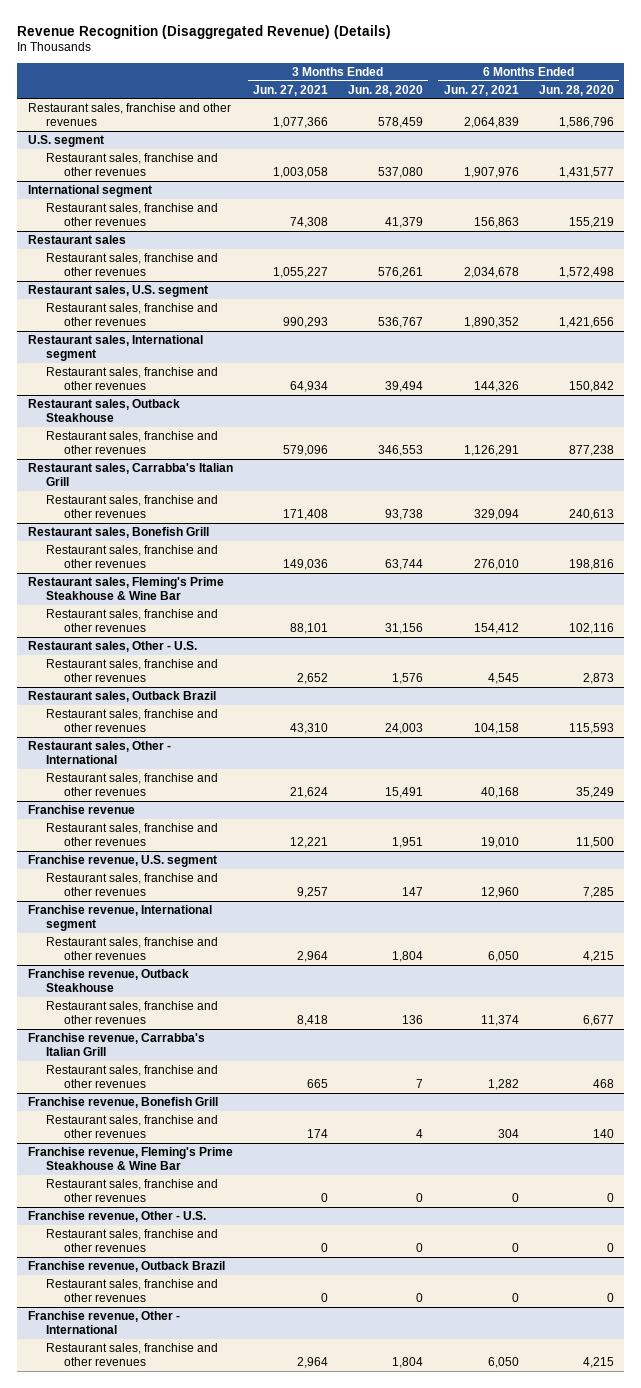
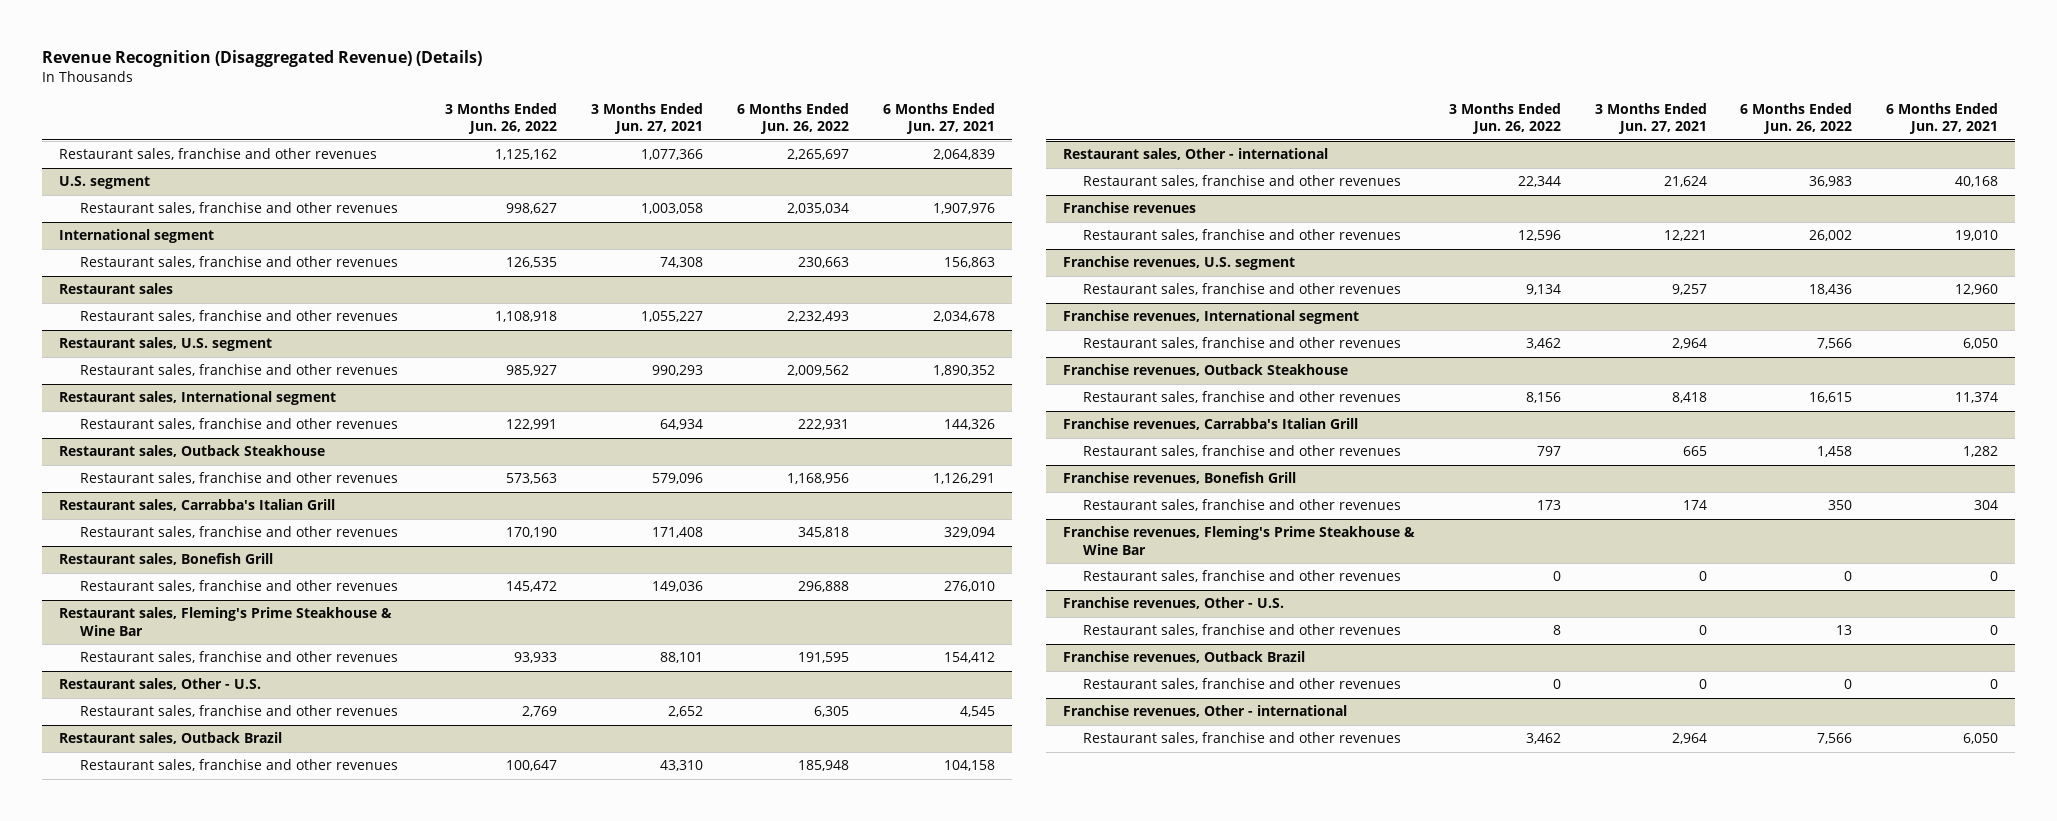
- | 3 Months Ended Jun. 27, 2021 | 3 Months Ended Jun. 28, 2020 | 6 Months Ended Jun. 27, 2021 | 6 Months Ended Jun. 28, 2020
+ | 3 Months Ended Jun. 26, 2022 | 3 Months Ended Jun. 27, 2021 | 6 Months Ended Jun. 26, 2022 | 6 Months Ended Jun. 27, 2021
- Restaurant sales, Other - International
+ Restaurant sales, Other - international
- Franchise revenue
+ Franchise revenues
- Franchise revenue, U.S. segment
+ Franchise revenues, U.S. segment
- Franchise revenue, International segment
+ Franchise revenues, International segment
- Franchise revenue, Outback Steakhouse
+ Franchise revenues, Outback Steakhouse
- Franchise revenue, Carrabba's Italian Grill
+ Franchise revenues, Carrabba's Italian Grill
- Franchise revenue, Bonefish Grill
+ Franchise revenues, Bonefish Grill
- Franchise revenue, Fleming's Prime Steakhouse & Wine Bar
+ Franchise revenues, Fleming's Prime Steakhouse & Wine Bar
- Franchise revenue, Other - U.S.
+ Franchise revenues, Other - U.S.
- Franchise revenue, Outback Brazil
+ Franchise revenues, Outback Brazil
- Franchise revenue, Other - International
+ Franchise revenues, Other - international

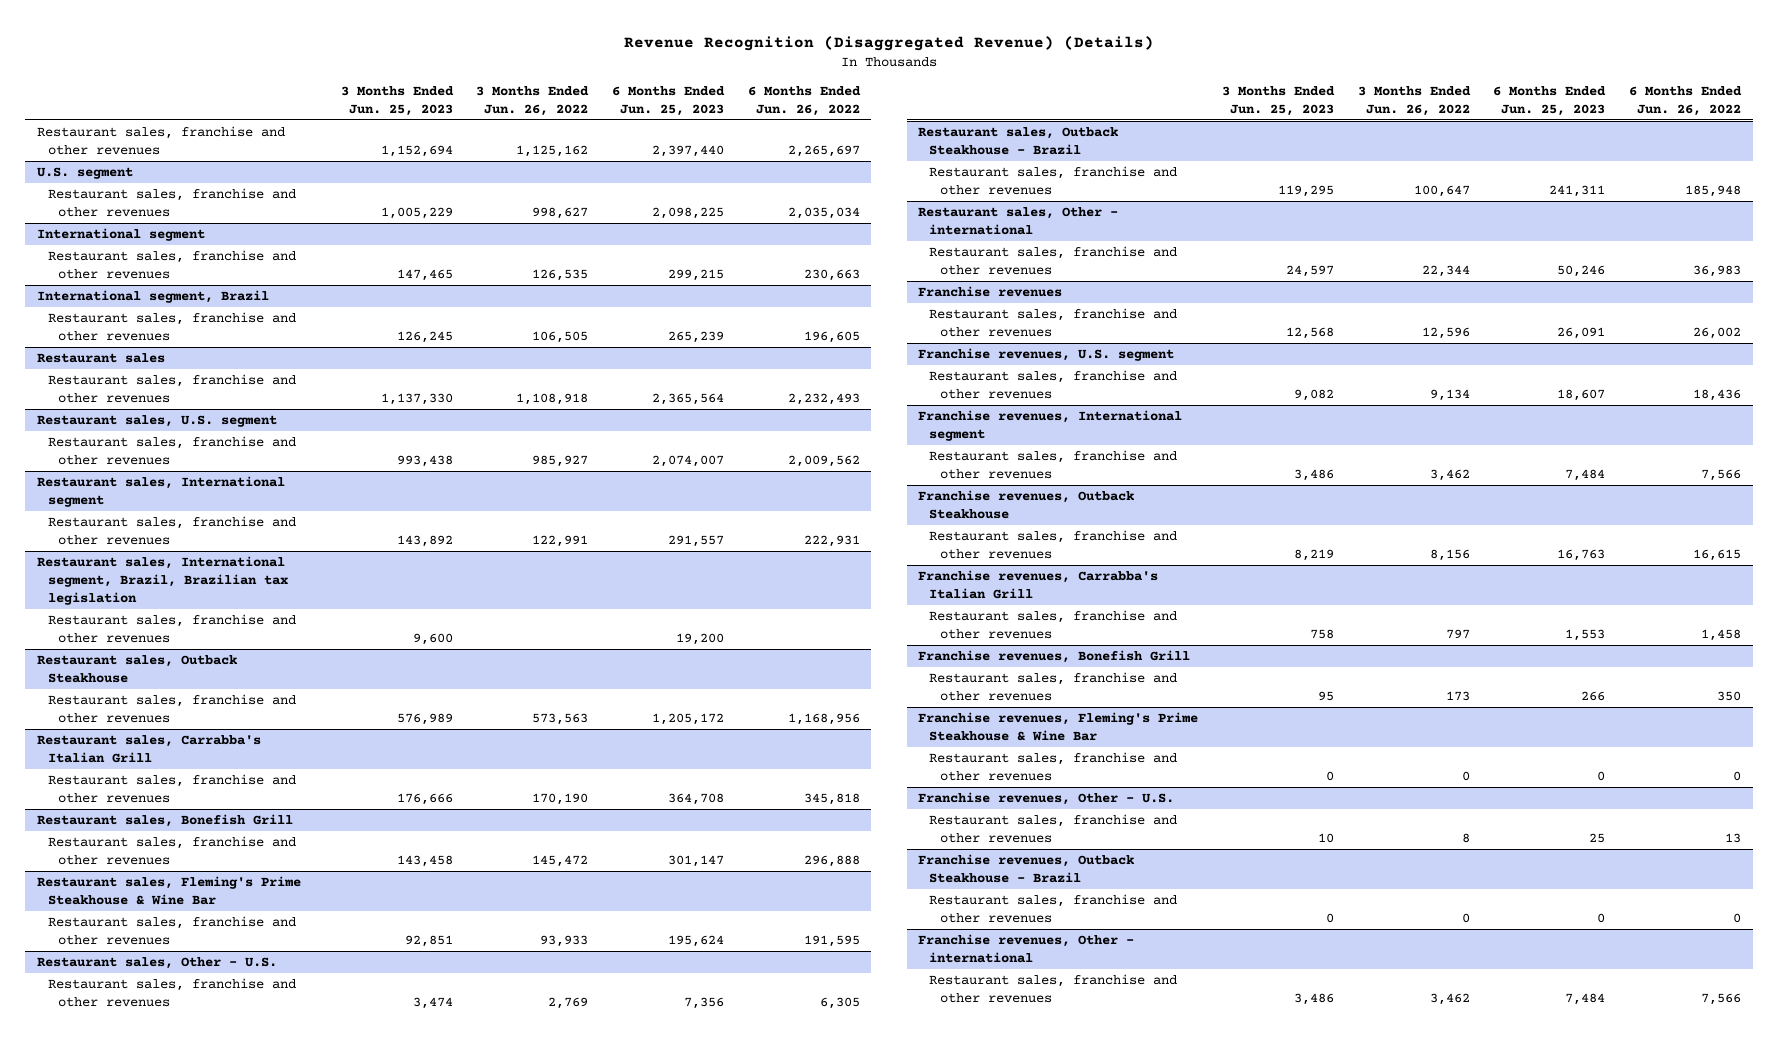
- | 3 Months Ended Jun. 26, 2022 | 3 Months Ended Jun. 27, 2021 | 6 Months Ended Jun. 26, 2022 | 6 Months Ended Jun. 27, 2021
+ | 3 Months Ended Jun. 25, 2023 | 3 Months Ended Jun. 26, 2022 | 6 Months Ended Jun. 25, 2023 | 6 Months Ended Jun. 26, 2022
+ International segment, Brazil
+ Restaurant sales, franchise and other revenues | 126,245 | 106,505 | 265,239 | 196,605
+ Restaurant sales, International segment, Brazil, Brazilian tax legislation
+ Restaurant sales, franchise and other revenues | 9,600 | | 19,200 |
- Restaurant sales, Outback Brazil
+ Restaurant sales, Outback Steakhouse - Brazil
- Franchise revenues, Outback Brazil
+ Franchise revenues, Outback Steakhouse - Brazil

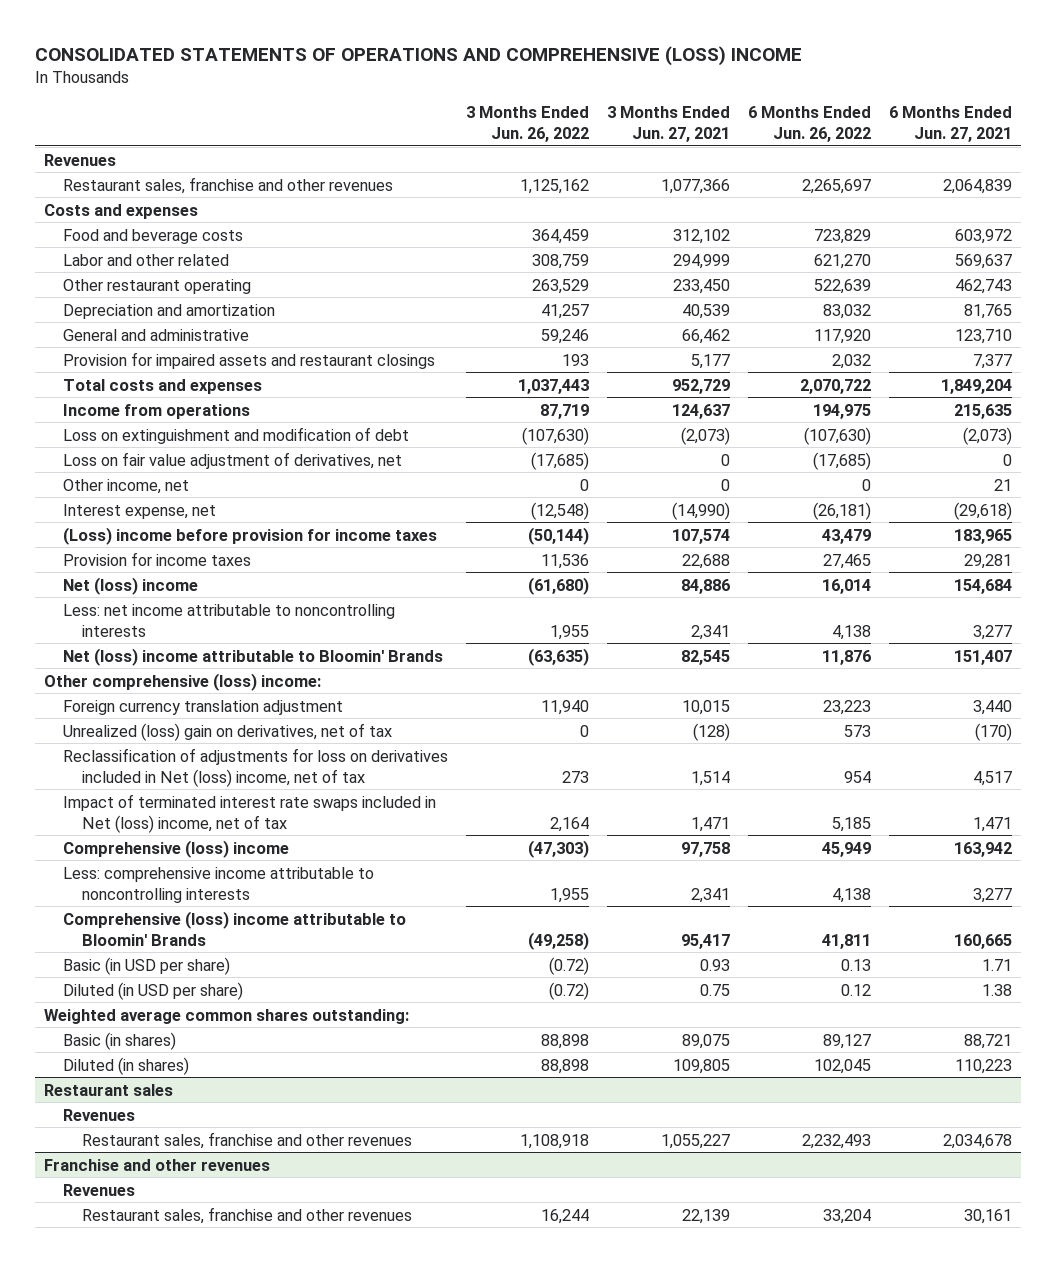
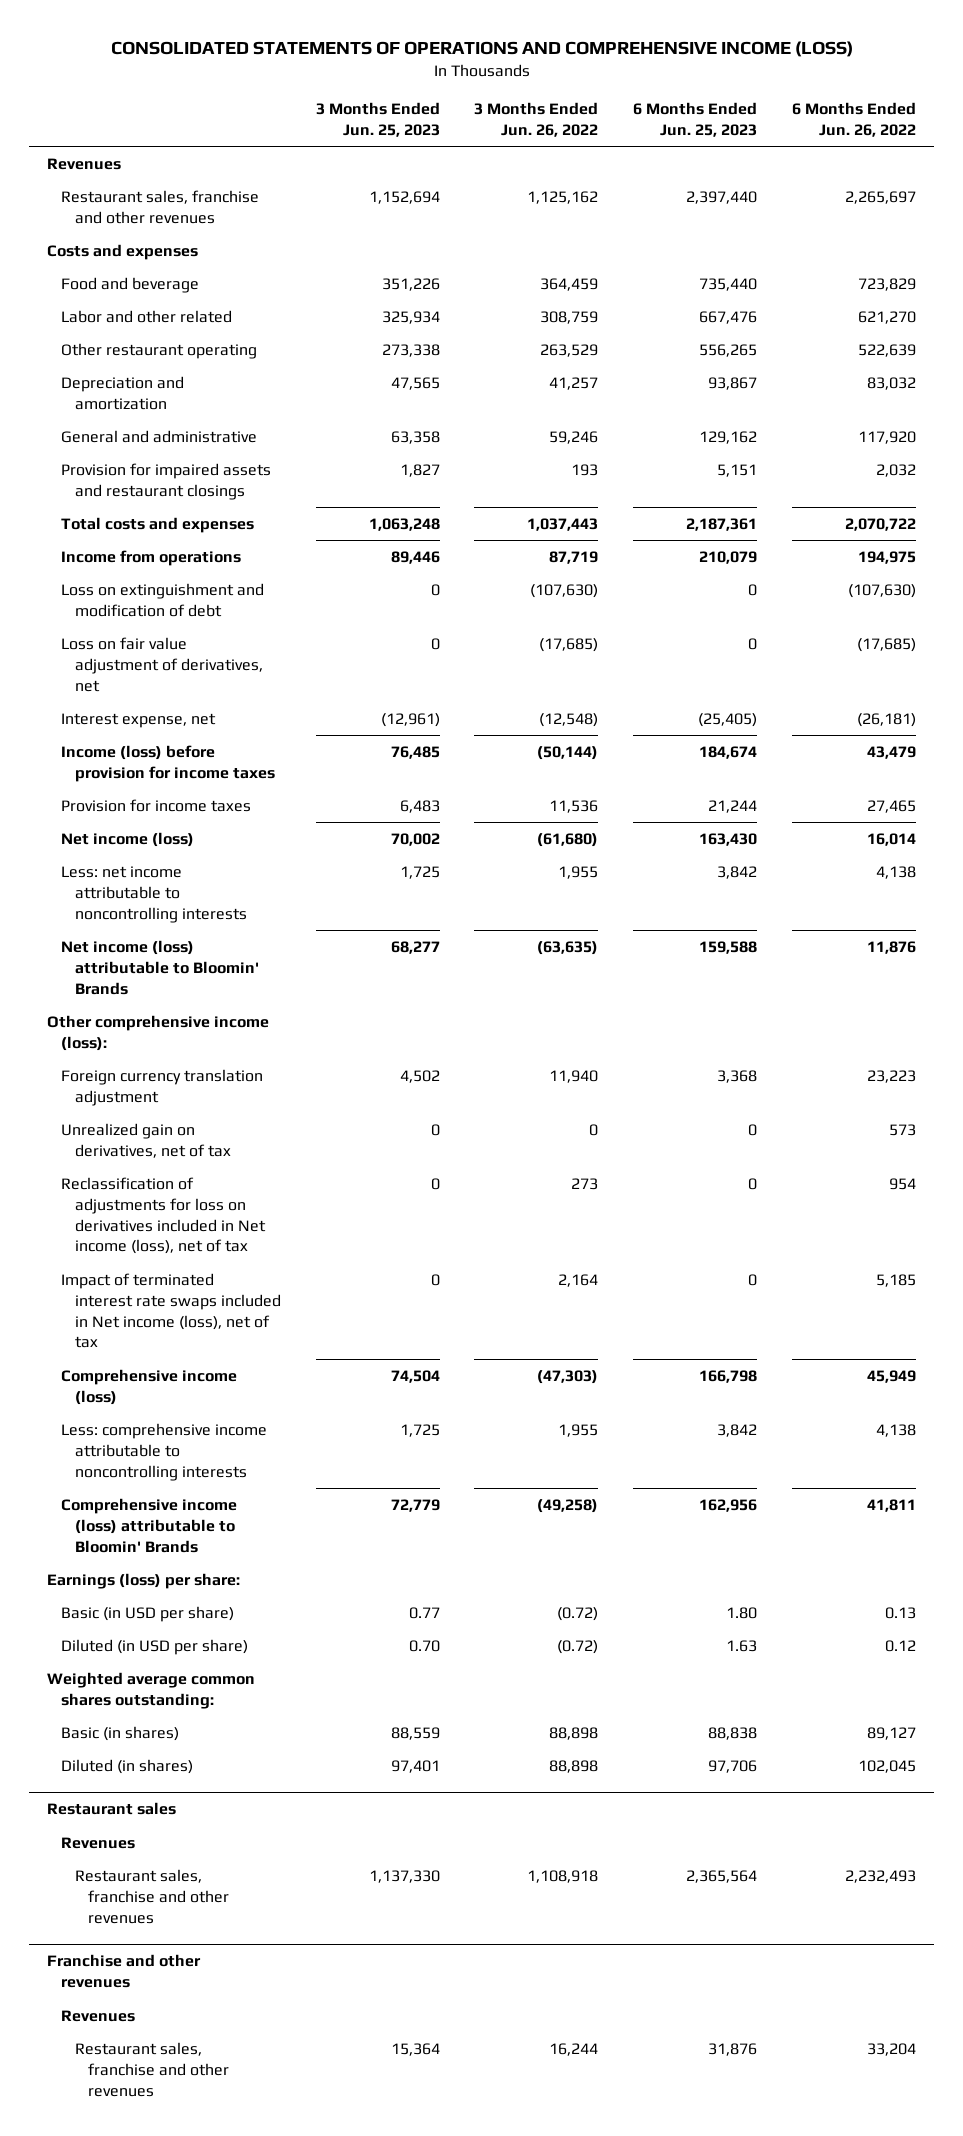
- CONSOLIDATED STATEMENTS OF OPERATIONS AND COMPREHENSIVE (LOSS) INCOME
+ CONSOLIDATED STATEMENTS OF OPERATIONS AND COMPREHENSIVE INCOME (LOSS)
- | 3 Months Ended Jun. 26, 2022 | 3 Months Ended Jun. 27, 2021 | 6 Months Ended Jun. 26, 2022 | 6 Months Ended Jun. 27, 2021
+ | 3 Months Ended Jun. 25, 2023 | 3 Months Ended Jun. 26, 2022 | 6 Months Ended Jun. 25, 2023 | 6 Months Ended Jun. 26, 2022
- Food and beverage costs | 364,459 | 312,102 | 723,829 | 603,972
+ Food and beverage | 351,226 | 364,459 | 735,440 | 723,829
- Other income, net | 0 | 0 | 0 | 21
- (Loss) income before provision for income taxes | (50,144) | 107,574 | 43,479 | 183,965
+ Income (loss) before provision for income taxes | 76,485 | (50,144) | 184,674 | 43,479
- Net (loss) income | (61,680) | 84,886 | 16,014 | 154,684
+ Net income (loss) | 70,002 | (61,680) | 163,430 | 16,014
- Net (loss) income attributable to Bloomin' Brands | (63,635) | 82,545 | 11,876 | 151,407
- Other comprehensive (loss) income:
+ Net income (loss) attributable to Bloomin' Brands | 68,277 | (63,635) | 159,588 | 11,876
+ Other comprehensive income (loss):
- Unrealized (loss) gain on derivatives, net of tax | 0 | (128) | 573 | (170)
- Reclassification of adjustments for loss on derivatives included in Net (loss) income, net of tax | 273 | 1,514 | 954 | 4,517
- Impact of terminated interest rate swaps included in Net (loss) income, net of tax | 2,164 | 1,471 | 5,185 | 1,471
- Comprehensive (loss) income | (47,303) | 97,758 | 45,949 | 163,942
+ Unrealized gain on derivatives, net of tax | 0 | 0 | 0 | 573
+ Reclassification of adjustments for loss on derivatives included in Net income (loss), net of tax | 0 | 273 | 0 | 954
+ Impact of terminated interest rate swaps included in Net income (loss), net of tax | 0 | 2,164 | 0 | 5,185
+ Comprehensive income (loss) | 74,504 | (47,303) | 166,798 | 45,949
- Comprehensive (loss) income attributable to Bloomin' Brands | (49,258) | 95,417 | 41,811 | 160,665
+ Comprehensive income (loss) attributable to Bloomin' Brands | 72,779 | (49,258) | 162,956 | 41,811
+ Earnings (loss) per share:

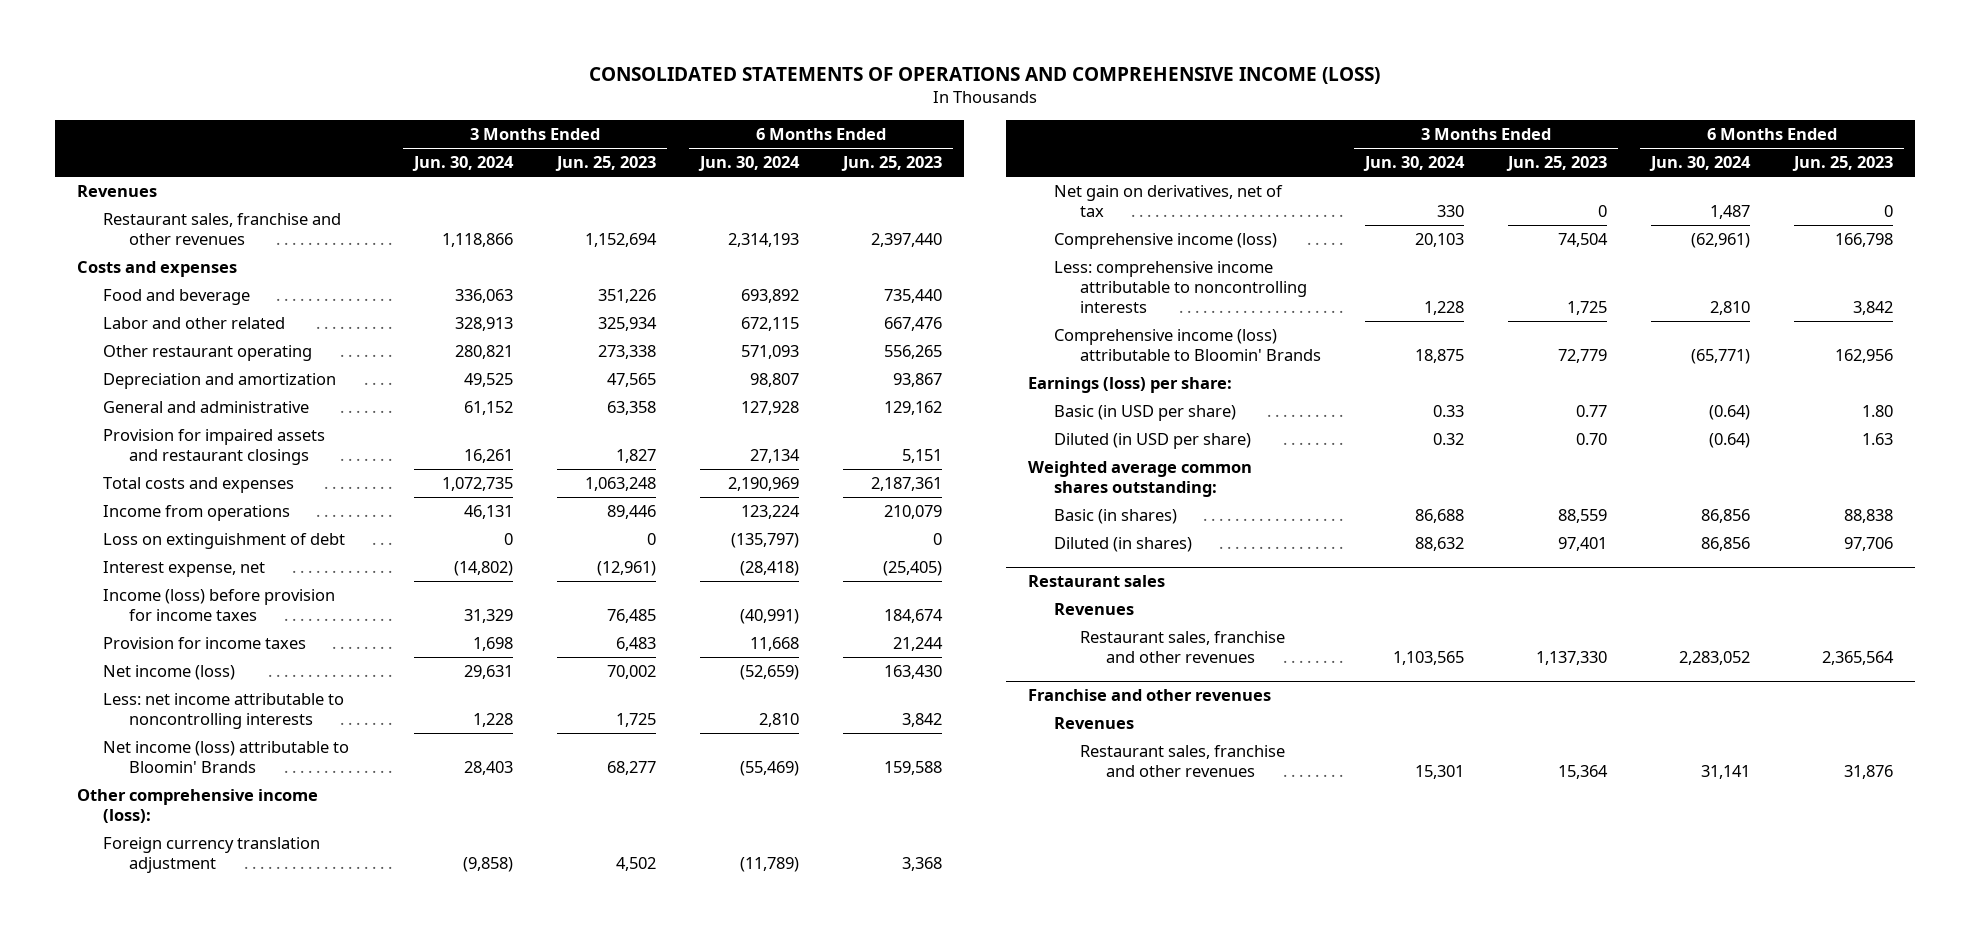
- | 3 Months Ended Jun. 25, 2023 | 3 Months Ended Jun. 26, 2022 | 6 Months Ended Jun. 25, 2023 | 6 Months Ended Jun. 26, 2022
+ | 3 Months Ended Jun. 30, 2024 | 3 Months Ended Jun. 25, 2023 | 6 Months Ended Jun. 30, 2024 | 6 Months Ended Jun. 25, 2023
- Loss on extinguishment and modification of debt | 0 | (107,630) | 0 | (107,630)
- Loss on fair value adjustment of derivatives, net | 0 | (17,685) | 0 | (17,685)
+ Loss on extinguishment of debt | 0 | 0 | (135,797) | 0
- Unrealized gain on derivatives, net of tax | 0 | 0 | 0 | 573
- Reclassification of adjustments for loss on derivatives included in Net income (loss), net of tax | 0 | 273 | 0 | 954
- Impact of terminated interest rate swaps included in Net income (loss), net of tax | 0 | 2,164 | 0 | 5,185
+ Net gain on derivatives, net of tax | 330 | 0 | 1,487 | 0

